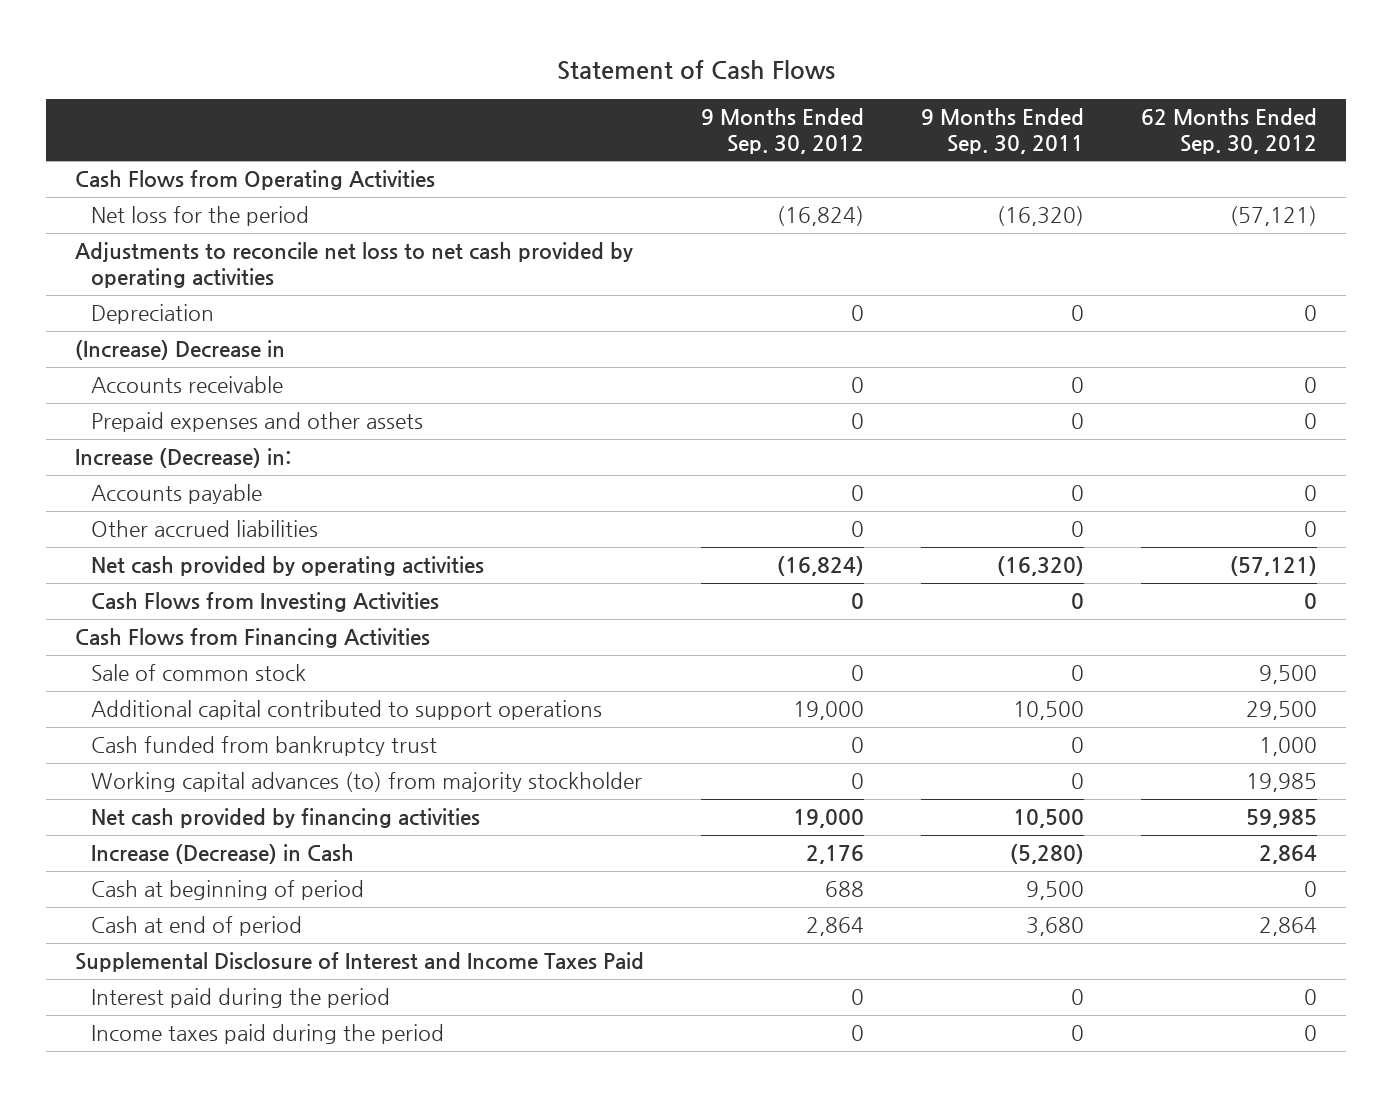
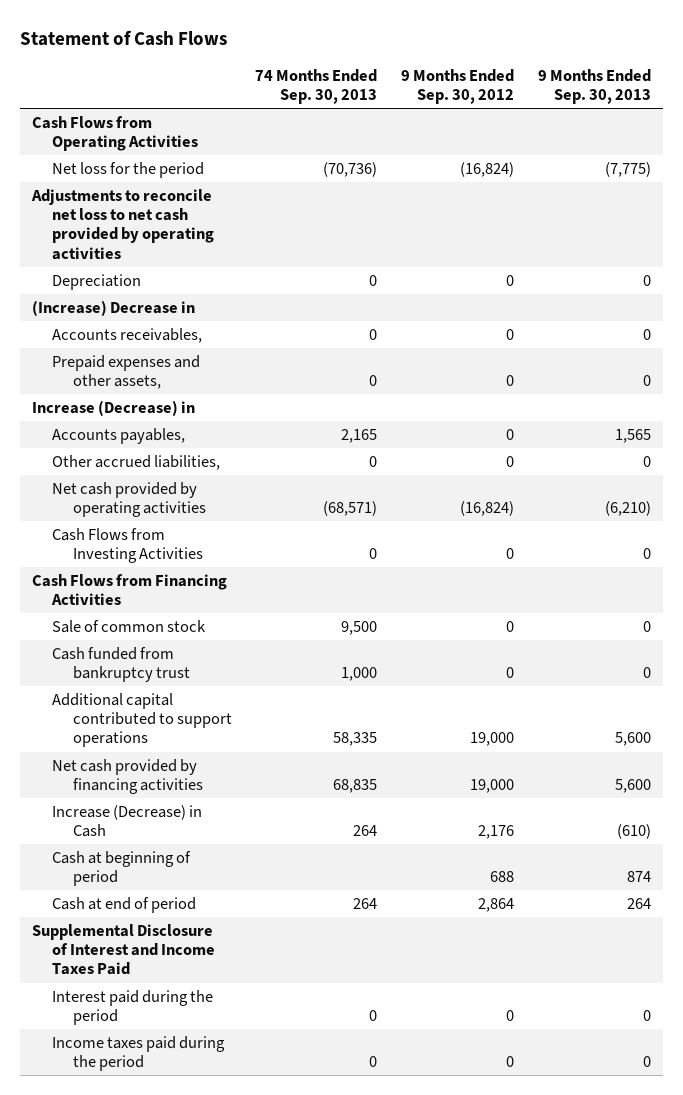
- | 9 Months Ended Sep. 30, 2012 | 9 Months Ended Sep. 30, 2011 | 62 Months Ended Sep. 30, 2012
+ | 74 Months Ended Sep. 30, 2013 | 9 Months Ended Sep. 30, 2012 | 9 Months Ended Sep. 30, 2013
- Accounts receivable | 0 | 0 | 0
- Prepaid expenses and other assets | 0 | 0 | 0
- Increase (Decrease) in:
- Accounts payable | 0 | 0 | 0
- Other accrued liabilities | 0 | 0 | 0
+ Accounts receivables, | 0 | 0 | 0
+ Prepaid expenses and other assets, | 0 | 0 | 0
+ Increase (Decrease) in
+ Accounts payables, | 2,165 | 0 | 1,565
+ Other accrued liabilities, | 0 | 0 | 0
- Working capital advances (to) from majority stockholder | 0 | 0 | 19,985
moved down: Additional capital contributed to support operations | 58,335 | 19,000 | 5,600

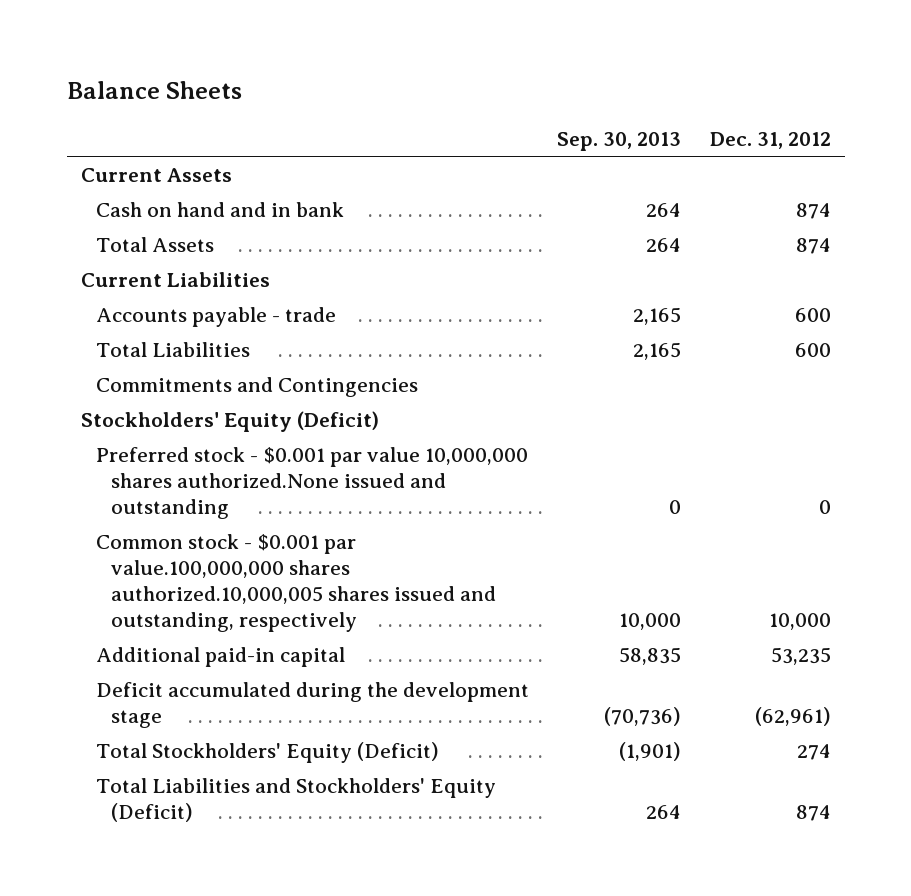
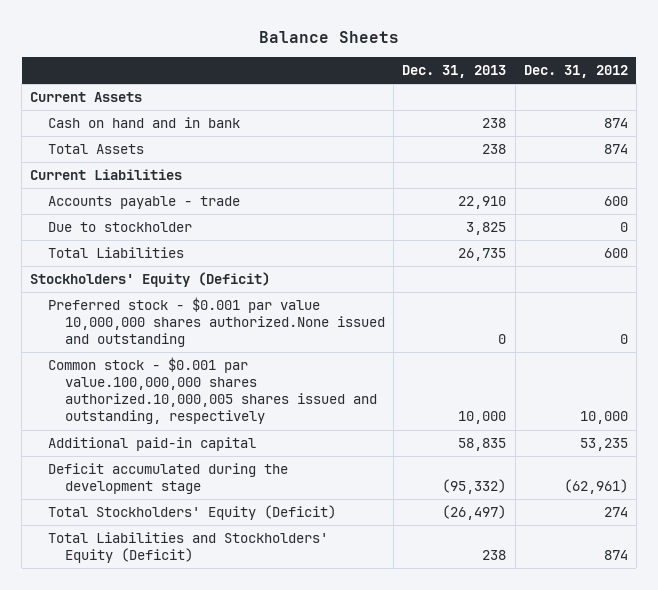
- | Sep. 30, 2013 | Dec. 31, 2012
+ | Dec. 31, 2013 | Dec. 31, 2012
+ Due to stockholder | 3,825 | 0
- Commitments and Contingencies

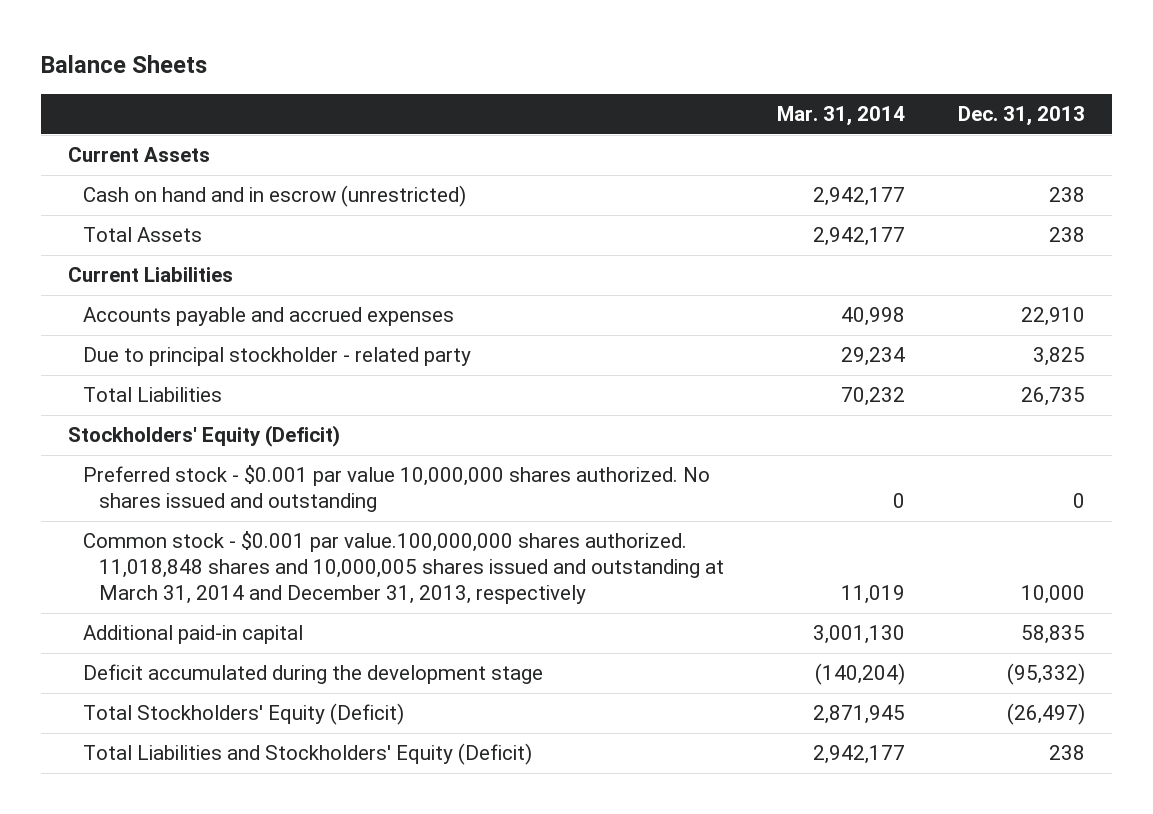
- | Dec. 31, 2013 | Dec. 31, 2012
+ | Mar. 31, 2014 | Dec. 31, 2013
- Cash on hand and in bank | 238 | 874
+ Cash on hand and in escrow (unrestricted) | 2,942,177 | 238
- Accounts payable - trade | 22,910 | 600
- Due to stockholder | 3,825 | 0
+ Accounts payable and accrued expenses | 40,998 | 22,910
+ Due to principal stockholder - related party | 29,234 | 3,825
- Preferred stock - $0.001 par value 10,000,000 shares authorized.None issued and outstanding | 0 | 0
- Common stock - $0.001 par value.100,000,000 shares authorized.10,000,005 shares issued and outstanding, respectively | 10,000 | 10,000
+ Preferred stock - $0.001 par value 10,000,000 shares authorized. No shares issued and outstanding | 0 | 0
+ Common stock - $0.001 par value.100,000,000 shares authorized. 11,018,848 shares and 10,000,005 shares issued and outstanding at March 31, 2014 and December 31, 2013, respectively | 11,019 | 10,000

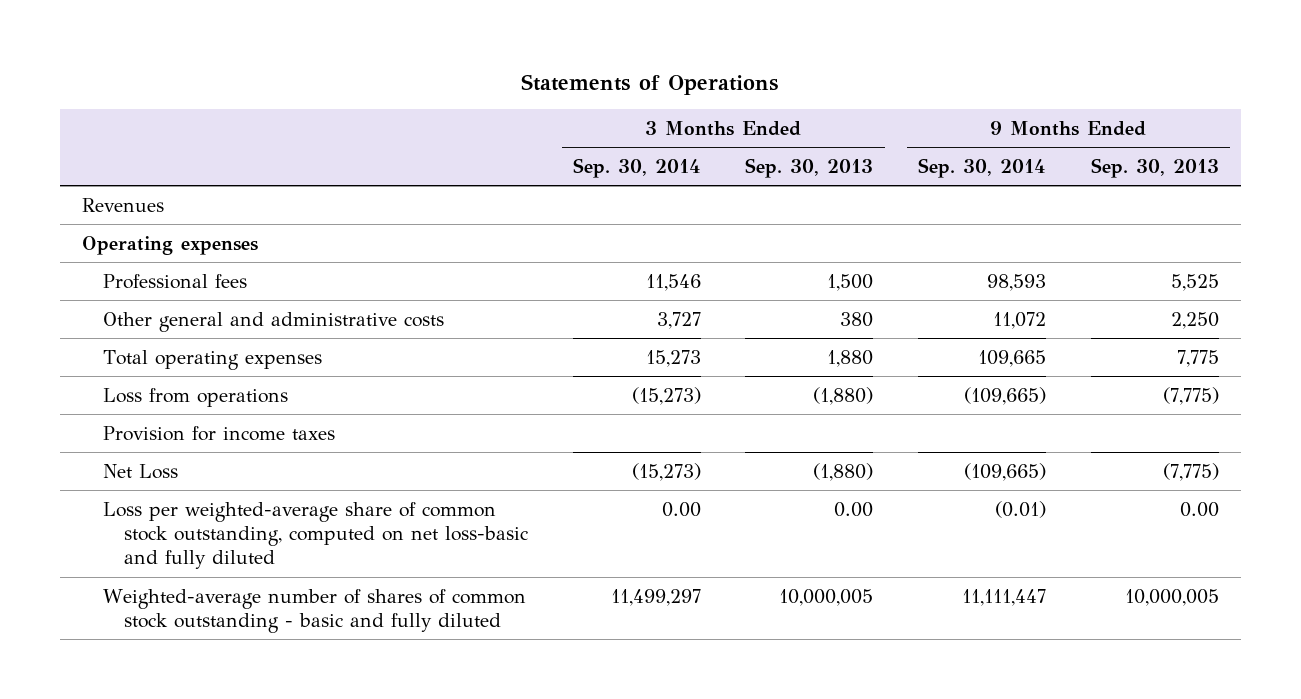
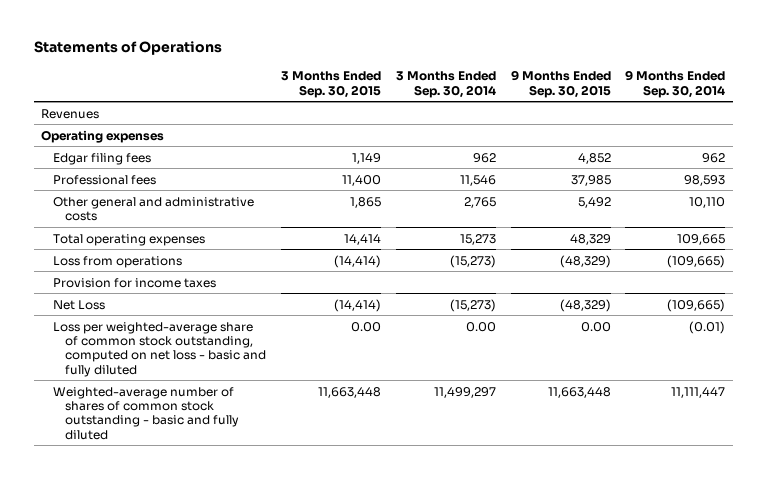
- | 3 Months Ended Sep. 30, 2014 | 3 Months Ended Sep. 30, 2013 | 9 Months Ended Sep. 30, 2014 | 9 Months Ended Sep. 30, 2013
+ | 3 Months Ended Sep. 30, 2015 | 3 Months Ended Sep. 30, 2014 | 9 Months Ended Sep. 30, 2015 | 9 Months Ended Sep. 30, 2014
+ Edgar filing fees | 1,149 | 962 | 4,852 | 962
- Other general and administrative costs | 3,727 | 380 | 11,072 | 2,250
+ Other general and administrative costs | 1,865 | 2,765 | 5,492 | 10,110
- Loss per weighted-average share of common stock outstanding, computed on net loss-basic and fully diluted | 0.00 | 0.00 | (0.01) | 0.00
+ Loss per weighted-average share of common stock outstanding, computed on net loss - basic and fully diluted | 0.00 | 0.00 | 0.00 | (0.01)

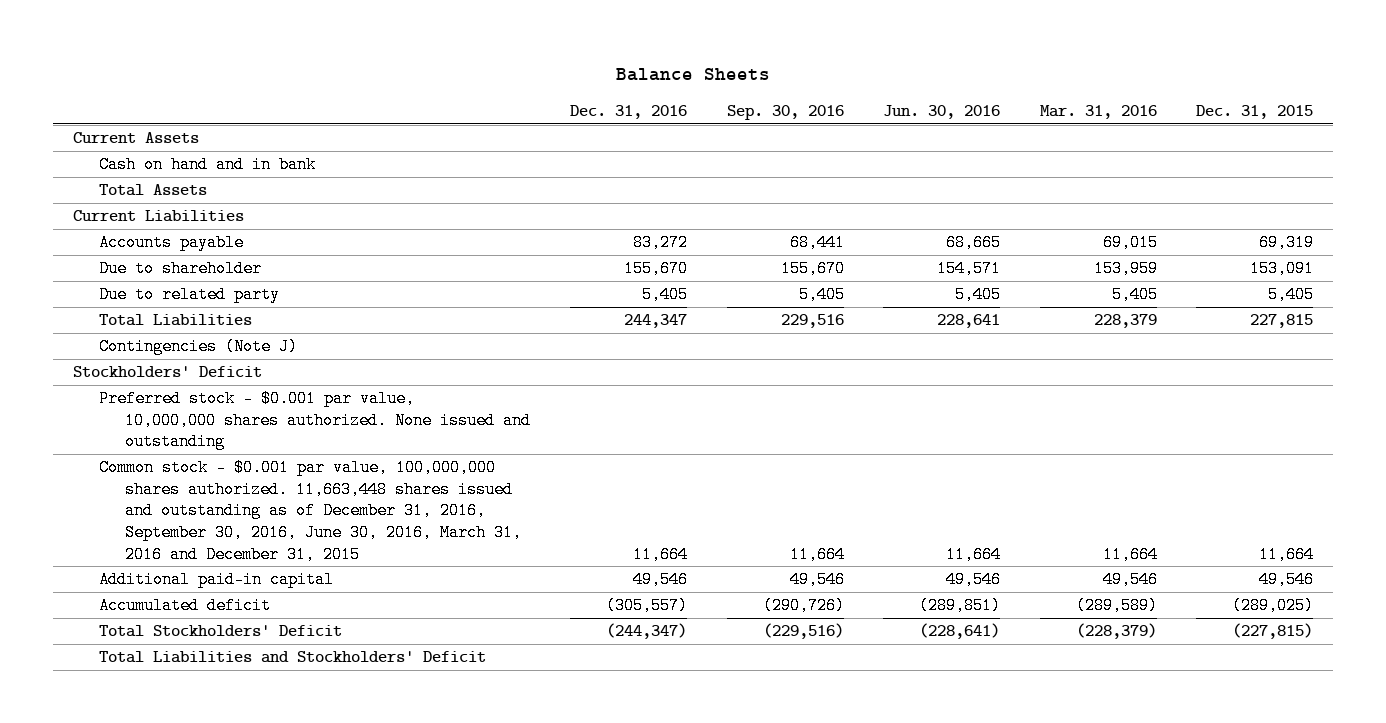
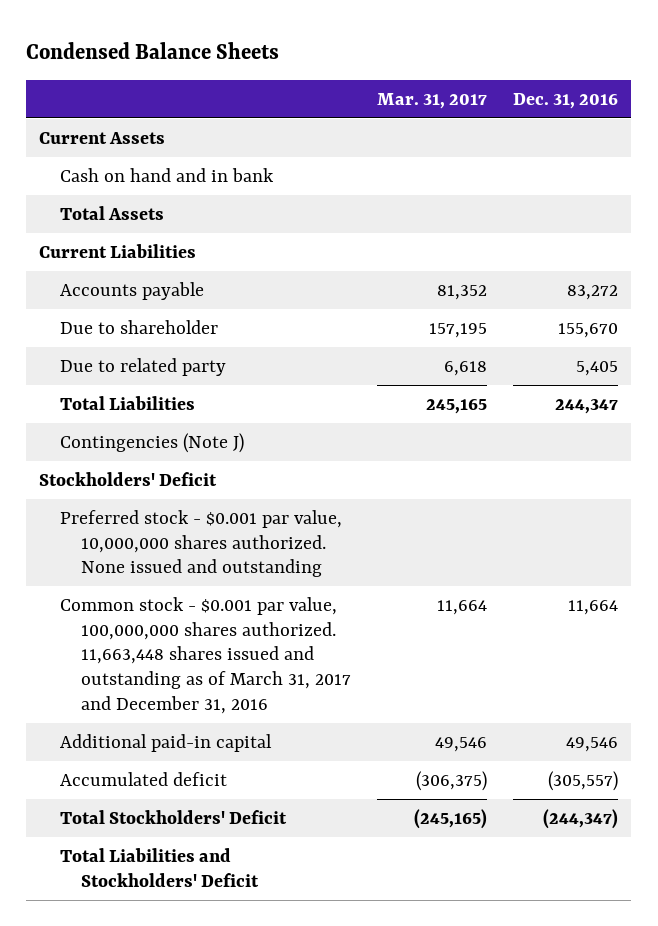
- Balance Sheets
+ Condensed Balance Sheets
- | Dec. 31, 2016 | Sep. 30, 2016 | Jun. 30, 2016 | Mar. 31, 2016 | Dec. 31, 2015
+ | Mar. 31, 2017 | Dec. 31, 2016
- Common stock - $0.001 par value, 100,000,000 shares authorized. 11,663,448 shares issued and outstanding as of December 31, 2016, September 30, 2016, June 30, 2016, March 31, 2016 and December 31, 2015 | 11,664 | 11,664 | 11,664 | 11,664 | 11,664
+ Common stock - $0.001 par value, 100,000,000 shares authorized. 11,663,448 shares issued and outstanding as of March 31, 2017 and December 31, 2016 | 11,664 | 11,664

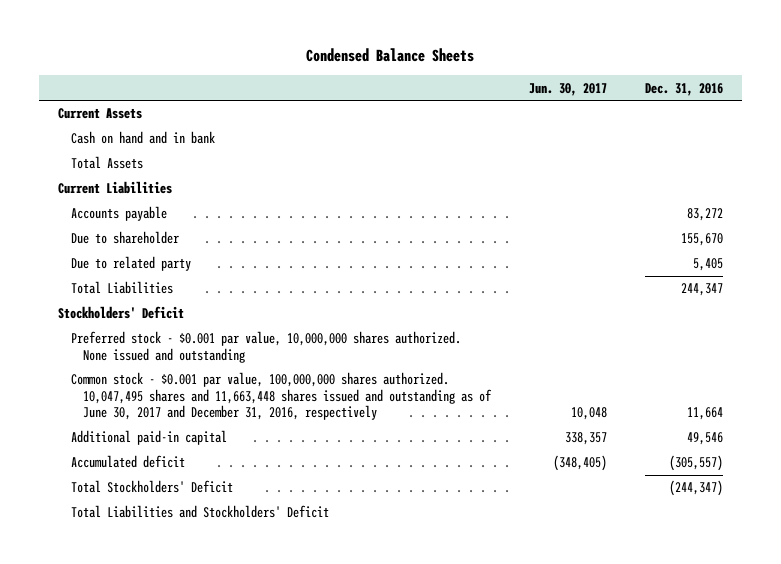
- | Mar. 31, 2017 | Dec. 31, 2016
+ | Jun. 30, 2017 | Dec. 31, 2016
- Contingencies (Note J)
- Common stock - $0.001 par value, 100,000,000 shares authorized. 11,663,448 shares issued and outstanding as of March 31, 2017 and December 31, 2016 | 11,664 | 11,664
+ Common stock - $0.001 par value, 100,000,000 shares authorized. 10,047,495 shares and 11,663,448 shares issued and outstanding as of June 30, 2017 and December 31, 2016, respectively | 10,048 | 11,664

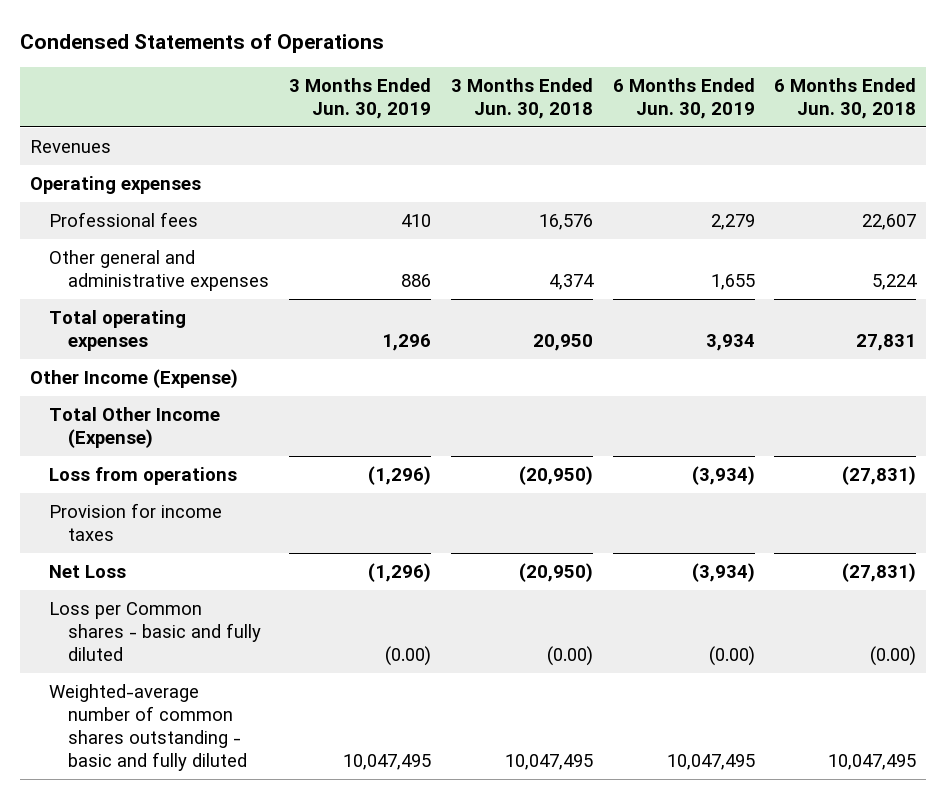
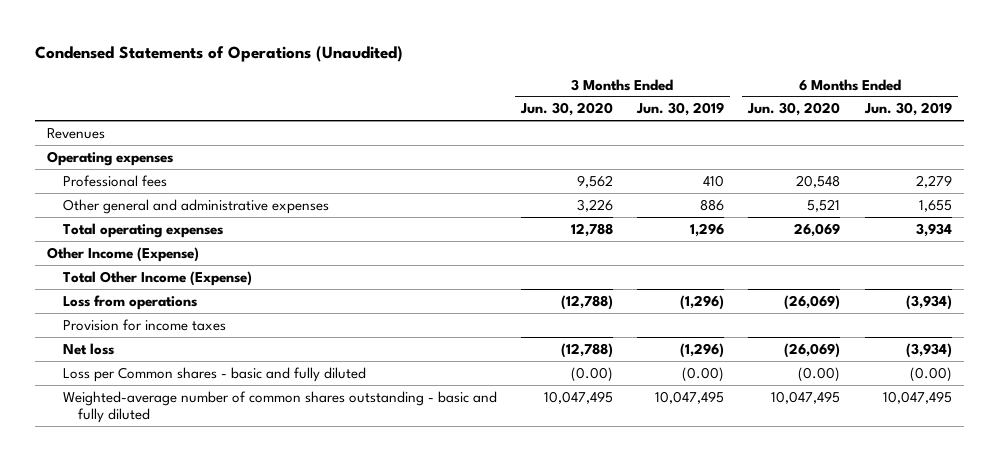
- Condensed Statements of Operations
+ Condensed Statements of Operations (Unaudited)
- | 3 Months Ended Jun. 30, 2019 | 3 Months Ended Jun. 30, 2018 | 6 Months Ended Jun. 30, 2019 | 6 Months Ended Jun. 30, 2018
+ | 3 Months Ended Jun. 30, 2020 | 3 Months Ended Jun. 30, 2019 | 6 Months Ended Jun. 30, 2020 | 6 Months Ended Jun. 30, 2019
- Net Loss | (1,296) | (20,950) | (3,934) | (27,831)
+ Net loss | (12,788) | (1,296) | (26,069) | (3,934)

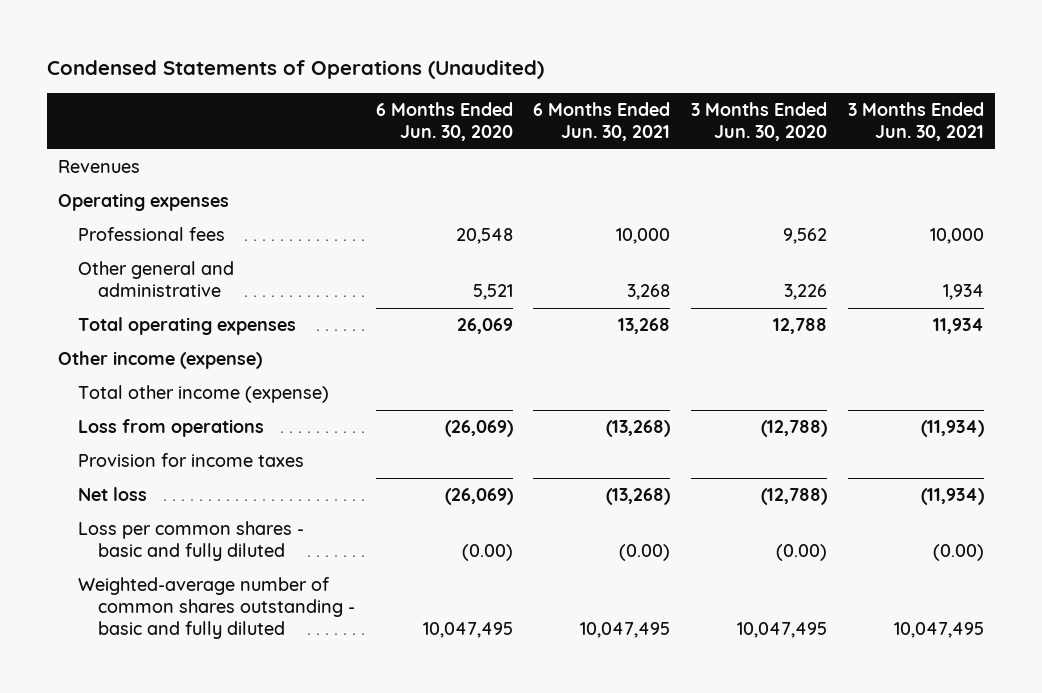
- | 3 Months Ended Jun. 30, 2020 | 3 Months Ended Jun. 30, 2019 | 6 Months Ended Jun. 30, 2020 | 6 Months Ended Jun. 30, 2019
+ | 6 Months Ended Jun. 30, 2020 | 6 Months Ended Jun. 30, 2021 | 3 Months Ended Jun. 30, 2020 | 3 Months Ended Jun. 30, 2021
- Other general and administrative expenses | 3,226 | 886 | 5,521 | 1,655
+ Other general and administrative | 5,521 | 3,268 | 3,226 | 1,934
- Other Income (Expense)
- Total Other Income (Expense)
+ Other income (expense)
+ Total other income (expense)
- Loss per Common shares - basic and fully diluted | (0.00) | (0.00) | (0.00) | (0.00)
+ Loss per common shares - basic and fully diluted | (0.00) | (0.00) | (0.00) | (0.00)

